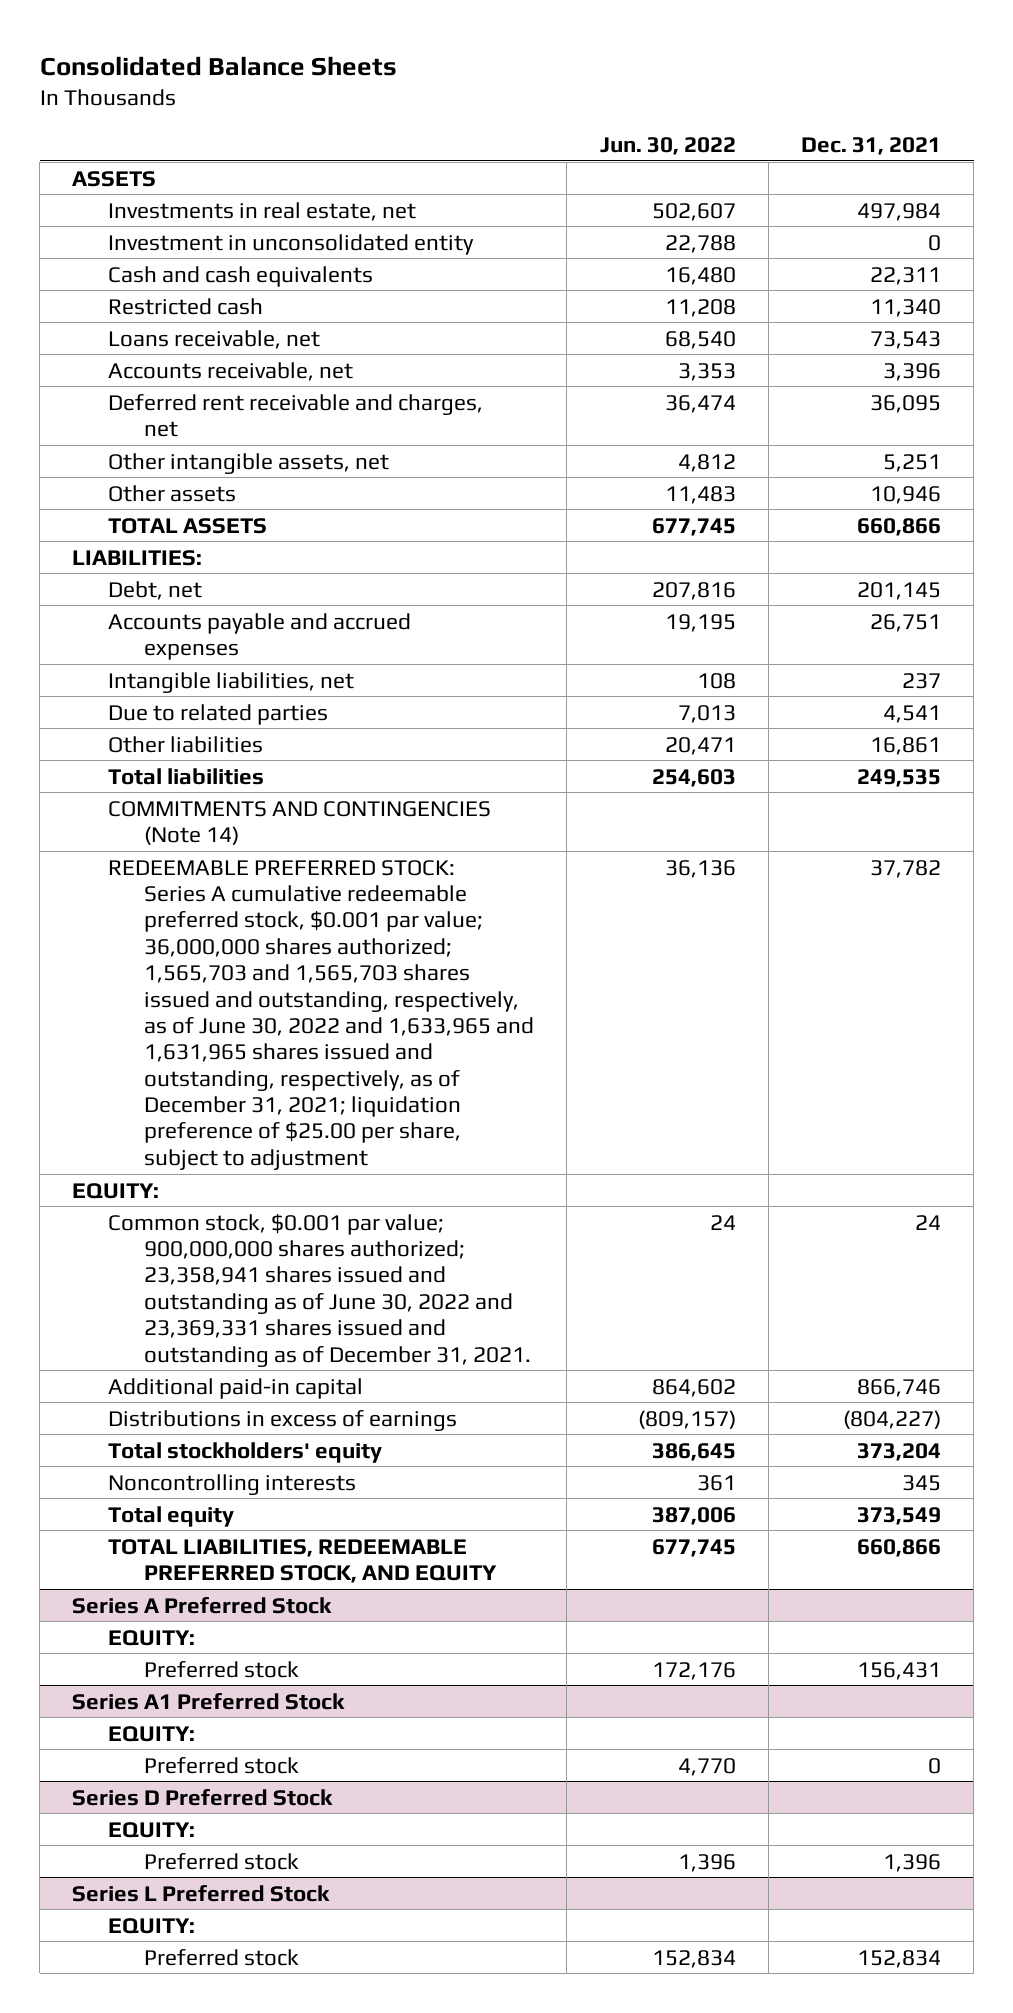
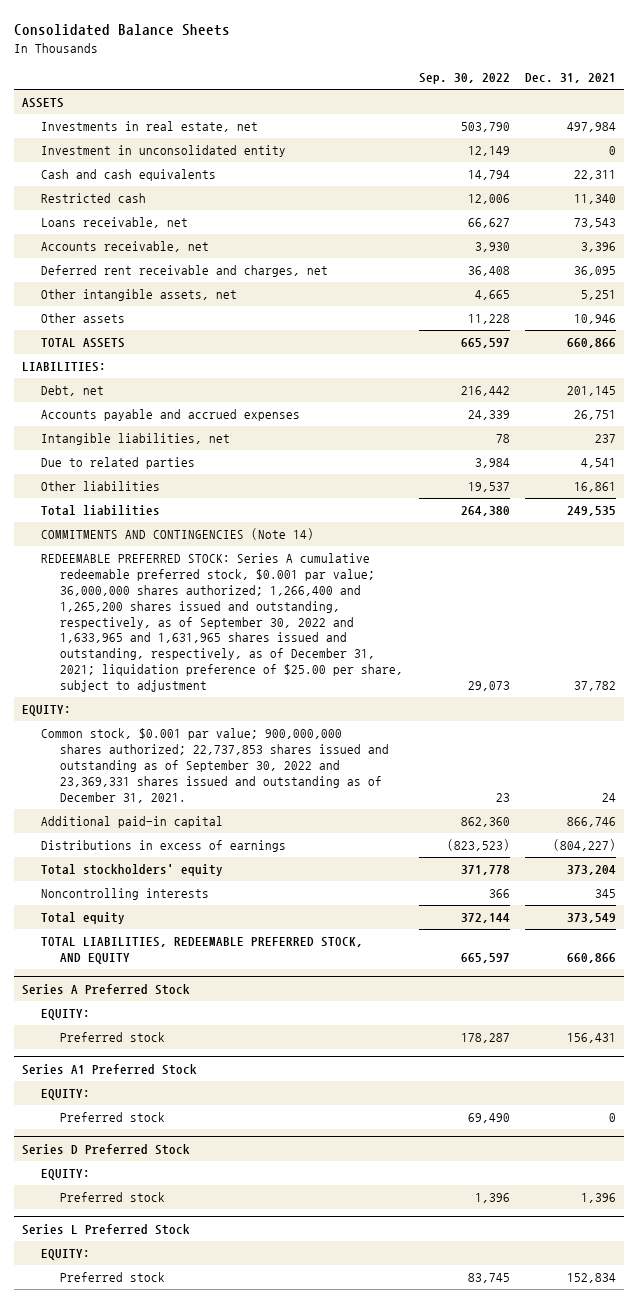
- | Jun. 30, 2022 | Dec. 31, 2021
+ | Sep. 30, 2022 | Dec. 31, 2021
- REDEEMABLE PREFERRED STOCK: Series A cumulative redeemable preferred stock, $0.001 par value; 36,000,000 shares authorized; 1,565,703 and 1,565,703 shares issued and outstanding, respectively, as of June 30, 2022 and 1,633,965 and 1,631,965 shares issued and outstanding, respectively, as of December 31, 2021; liquidation preference of $25.00 per share, subject to adjustment | 36,136 | 37,782
+ REDEEMABLE PREFERRED STOCK: Series A cumulative redeemable preferred stock, $0.001 par value; 36,000,000 shares authorized; 1,266,400 and 1,265,200 shares issued and outstanding, respectively, as of September 30, 2022 and 1,633,965 and 1,631,965 shares issued and outstanding, respectively, as of December 31, 2021; liquidation preference of $25.00 per share, subject to adjustment | 29,073 | 37,782
- Common stock, $0.001 par value; 900,000,000 shares authorized; 23,358,941 shares issued and outstanding as of June 30, 2022 and 23,369,331 shares issued and outstanding as of December 31, 2021. | 24 | 24
+ Common stock, $0.001 par value; 900,000,000 shares authorized; 22,737,853 shares issued and outstanding as of September 30, 2022 and 23,369,331 shares issued and outstanding as of December 31, 2021. | 23 | 24

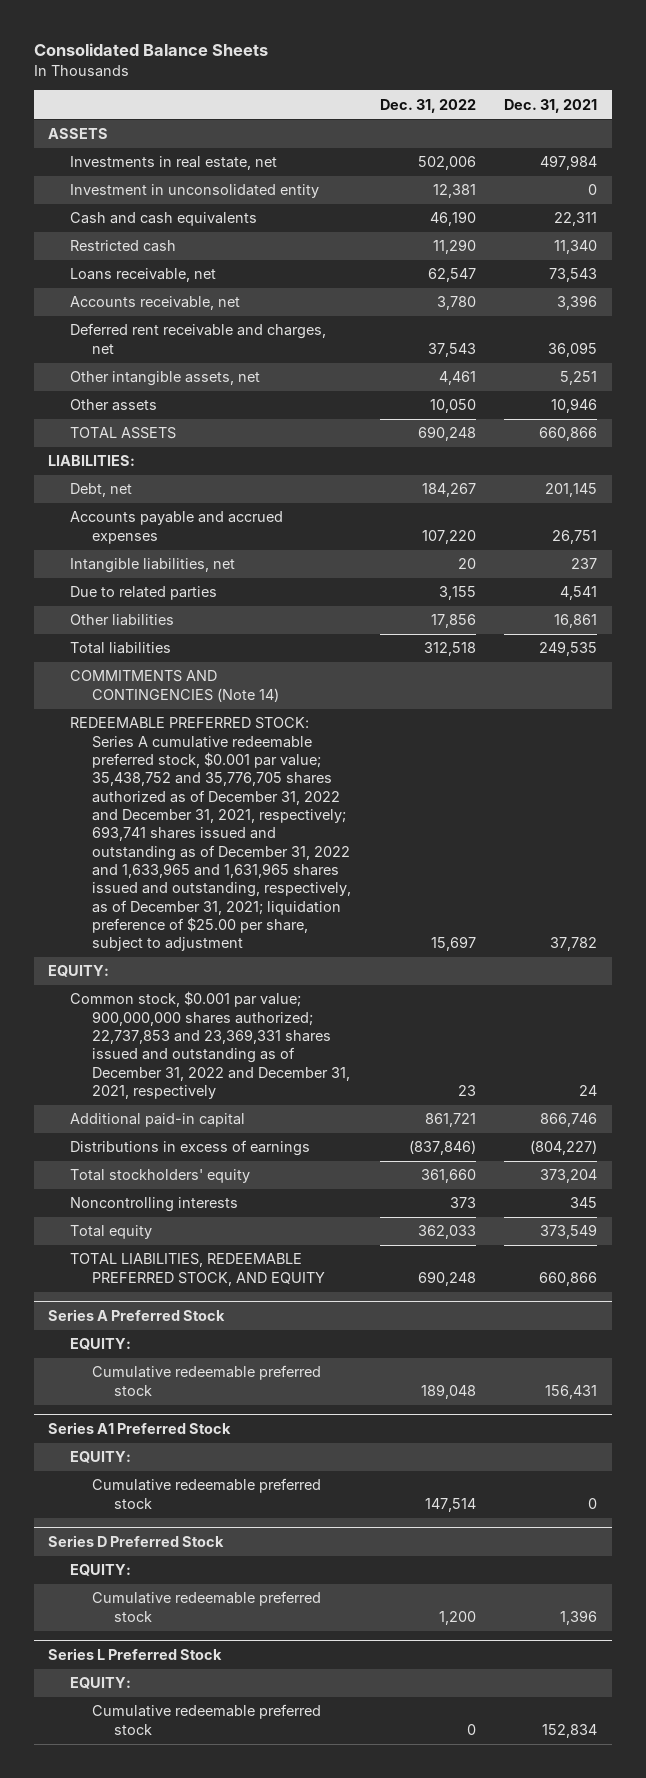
- | Sep. 30, 2022 | Dec. 31, 2021
+ | Dec. 31, 2022 | Dec. 31, 2021
- REDEEMABLE PREFERRED STOCK: Series A cumulative redeemable preferred stock, $0.001 par value; 36,000,000 shares authorized; 1,266,400 and 1,265,200 shares issued and outstanding, respectively, as of September 30, 2022 and 1,633,965 and 1,631,965 shares issued and outstanding, respectively, as of December 31, 2021; liquidation preference of $25.00 per share, subject to adjustment | 29,073 | 37,782
+ REDEEMABLE PREFERRED STOCK: Series A cumulative redeemable preferred stock, $0.001 par value; 35,438,752 and 35,776,705 shares authorized as of December 31, 2022 and December 31, 2021, respectively; 693,741 shares issued and outstanding as of December 31, 2022 and 1,633,965 and 1,631,965 shares issued and outstanding, respectively, as of December 31, 2021; liquidation preference of $25.00 per share, subject to adjustment | 15,697 | 37,782
- Common stock, $0.001 par value; 900,000,000 shares authorized; 22,737,853 shares issued and outstanding as of September 30, 2022 and 23,369,331 shares issued and outstanding as of December 31, 2021. | 23 | 24
+ Common stock, $0.001 par value; 900,000,000 shares authorized; 22,737,853 and 23,369,331 shares issued and outstanding as of December 31, 2022 and December 31, 2021, respectively | 23 | 24
@ Series A Preferred Stock
- Preferred stock | 178,287 | 156,431
+ Cumulative redeemable preferred stock | 189,048 | 156,431
@ Series A1 Preferred Stock
- Preferred stock | 69,490 | 0
+ Cumulative redeemable preferred stock | 147,514 | 0
@ Series D Preferred Stock
- Preferred stock | 1,396 | 1,396
+ Cumulative redeemable preferred stock | 1,200 | 1,396
@ Series L Preferred Stock
- Preferred stock | 83,745 | 152,834
+ Cumulative redeemable preferred stock | 0 | 152,834

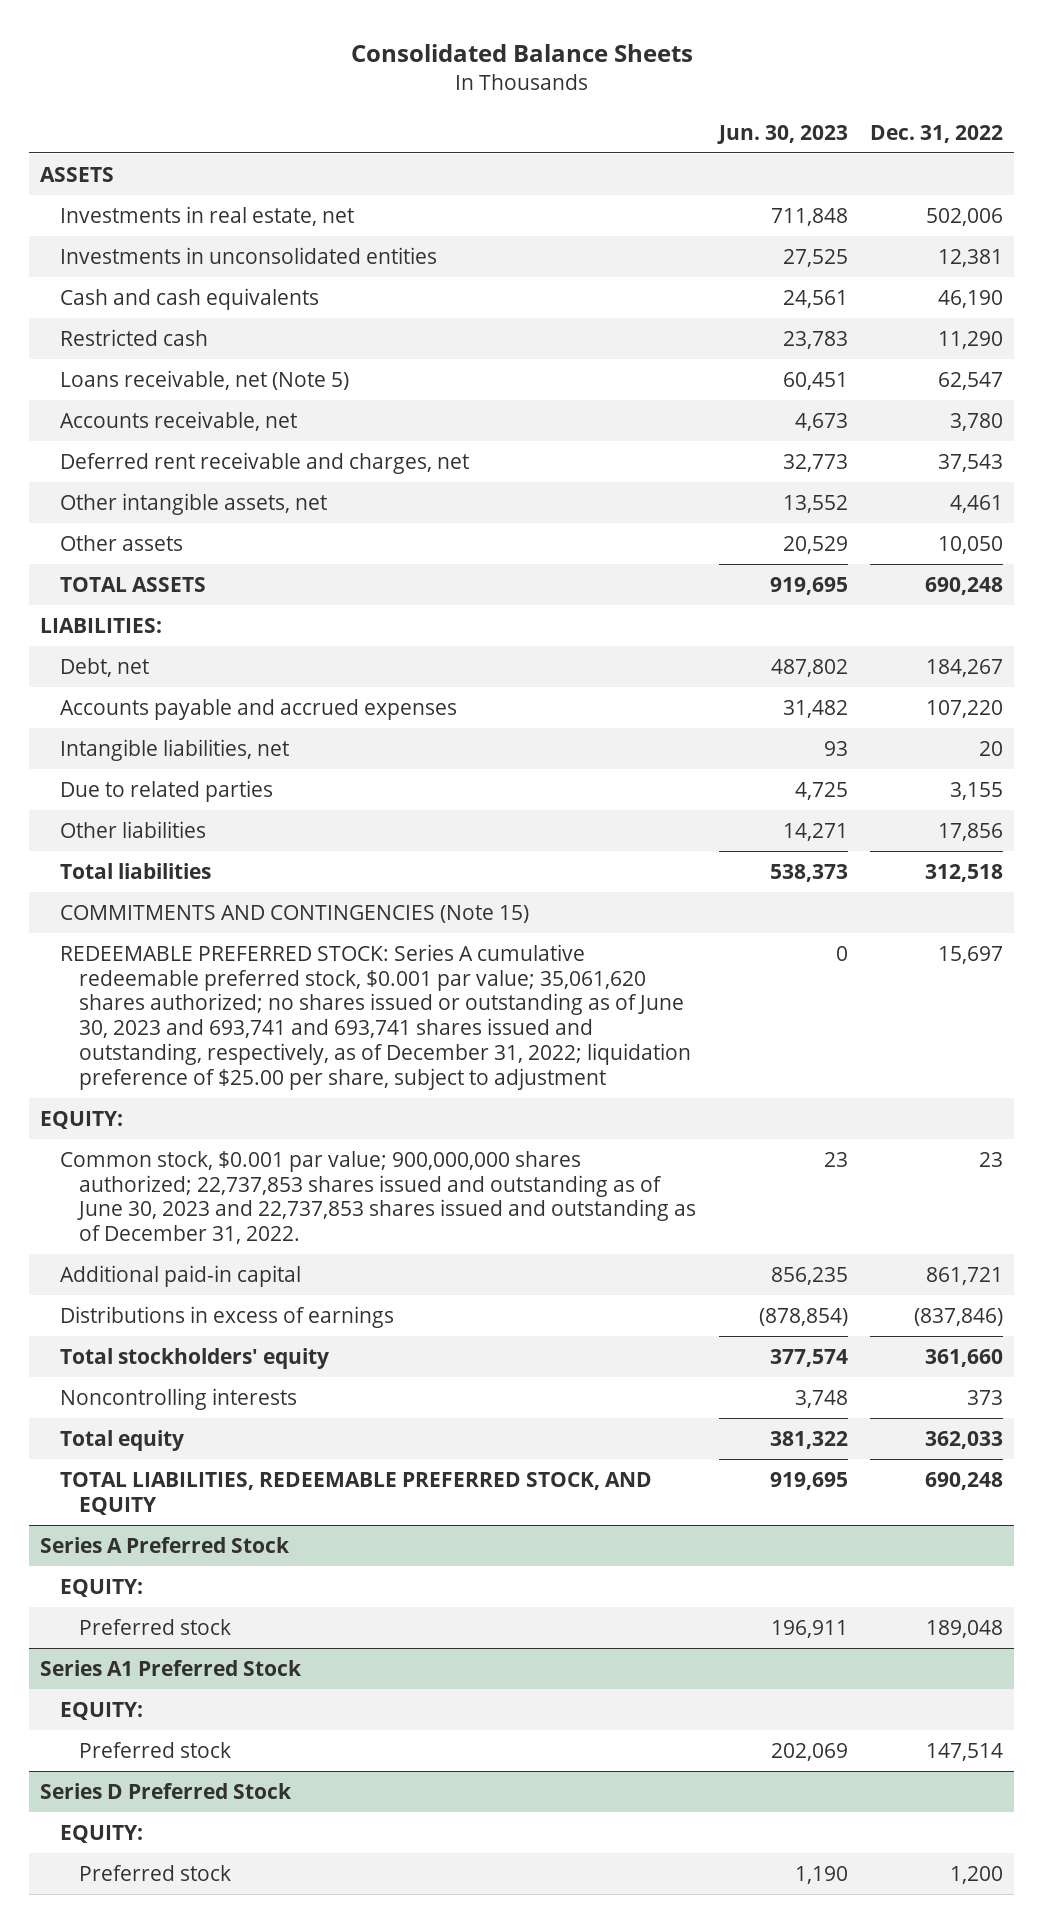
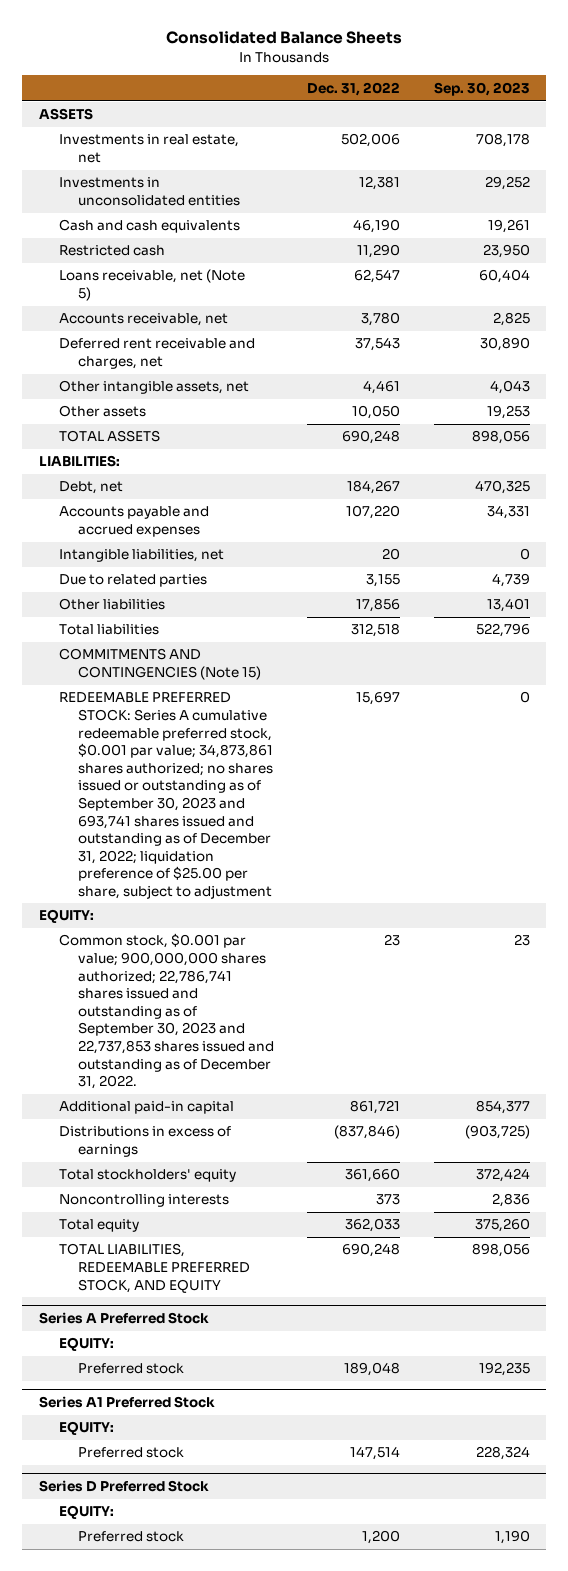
- | Jun. 30, 2023 | Dec. 31, 2022
+ | Dec. 31, 2022 | Sep. 30, 2023
- REDEEMABLE PREFERRED STOCK: Series A cumulative redeemable preferred stock, $0.001 par value; 35,061,620 shares authorized; no shares issued or outstanding as of June 30, 2023 and 693,741 and 693,741 shares issued and outstanding, respectively, as of December 31, 2022; liquidation preference of $25.00 per share, subject to adjustment | 0 | 15,697
+ REDEEMABLE PREFERRED STOCK: Series A cumulative redeemable preferred stock, $0.001 par value; 34,873,861 shares authorized; no shares issued or outstanding as of September 30, 2023 and 693,741 shares issued and outstanding as of December 31, 2022; liquidation preference of $25.00 per share, subject to adjustment | 15,697 | 0
- Common stock, $0.001 par value; 900,000,000 shares authorized; 22,737,853 shares issued and outstanding as of June 30, 2023 and 22,737,853 shares issued and outstanding as of December 31, 2022. | 23 | 23
+ Common stock, $0.001 par value; 900,000,000 shares authorized; 22,786,741 shares issued and outstanding as of September 30, 2023 and 22,737,853 shares issued and outstanding as of December 31, 2022. | 23 | 23

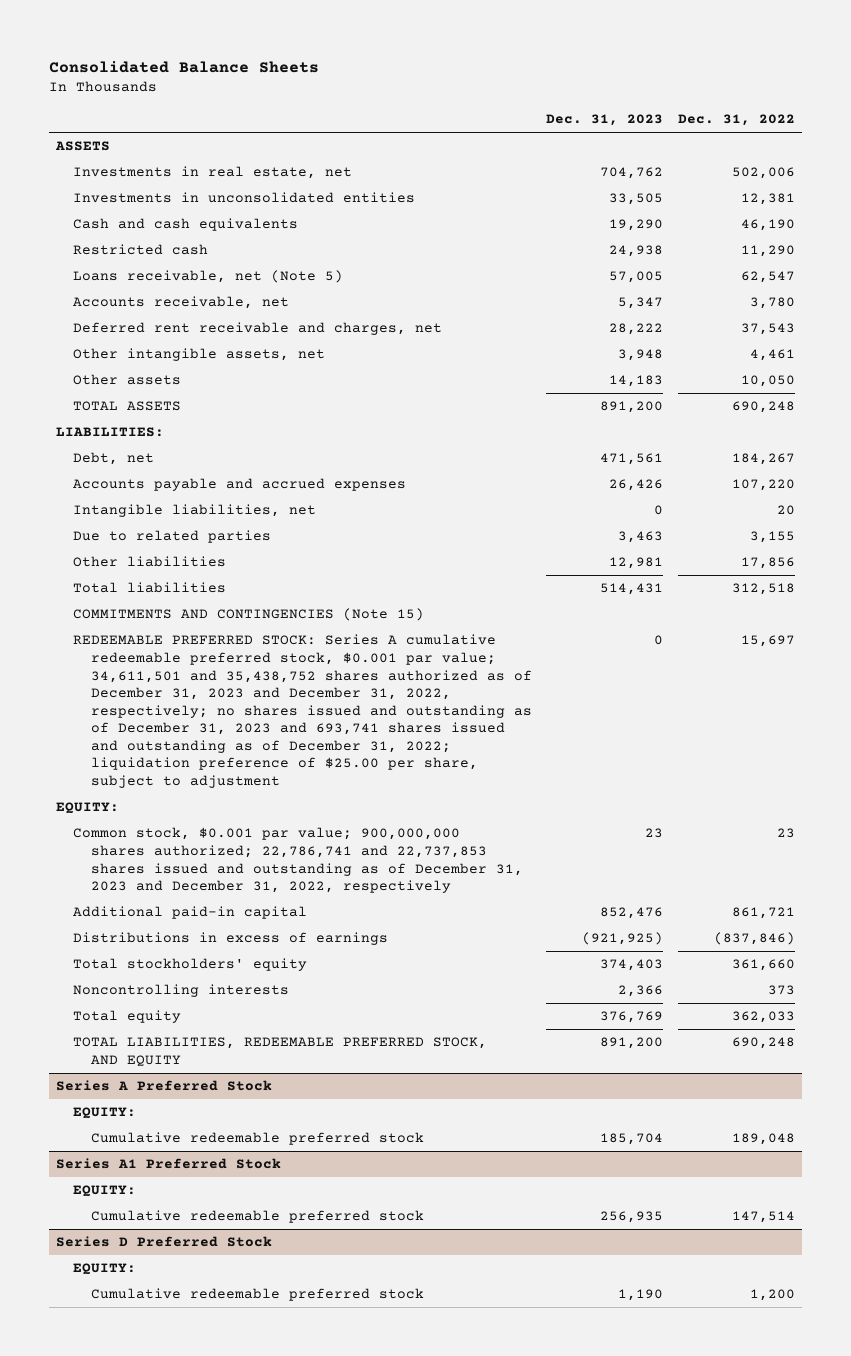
- | Dec. 31, 2022 | Sep. 30, 2023
+ | Dec. 31, 2023 | Dec. 31, 2022
- REDEEMABLE PREFERRED STOCK: Series A cumulative redeemable preferred stock, $0.001 par value; 34,873,861 shares authorized; no shares issued or outstanding as of September 30, 2023 and 693,741 shares issued and outstanding as of December 31, 2022; liquidation preference of $25.00 per share, subject to adjustment | 15,697 | 0
+ REDEEMABLE PREFERRED STOCK: Series A cumulative redeemable preferred stock, $0.001 par value; 34,611,501 and 35,438,752 shares authorized as of December 31, 2023 and December 31, 2022, respectively; no shares issued and outstanding as of December 31, 2023 and 693,741 shares issued and outstanding as of December 31, 2022; liquidation preference of $25.00 per share, subject to adjustment | 0 | 15,697
- Common stock, $0.001 par value; 900,000,000 shares authorized; 22,786,741 shares issued and outstanding as of September 30, 2023 and 22,737,853 shares issued and outstanding as of December 31, 2022. | 23 | 23
+ Common stock, $0.001 par value; 900,000,000 shares authorized; 22,786,741 and 22,737,853 shares issued and outstanding as of December 31, 2023 and December 31, 2022, respectively | 23 | 23
@ Series A Preferred Stock
- Preferred stock | 189,048 | 192,235
+ Cumulative redeemable preferred stock | 185,704 | 189,048
@ Series A1 Preferred Stock
- Preferred stock | 147,514 | 228,324
+ Cumulative redeemable preferred stock | 256,935 | 147,514
@ Series D Preferred Stock
- Preferred stock | 1,200 | 1,190
+ Cumulative redeemable preferred stock | 1,190 | 1,200

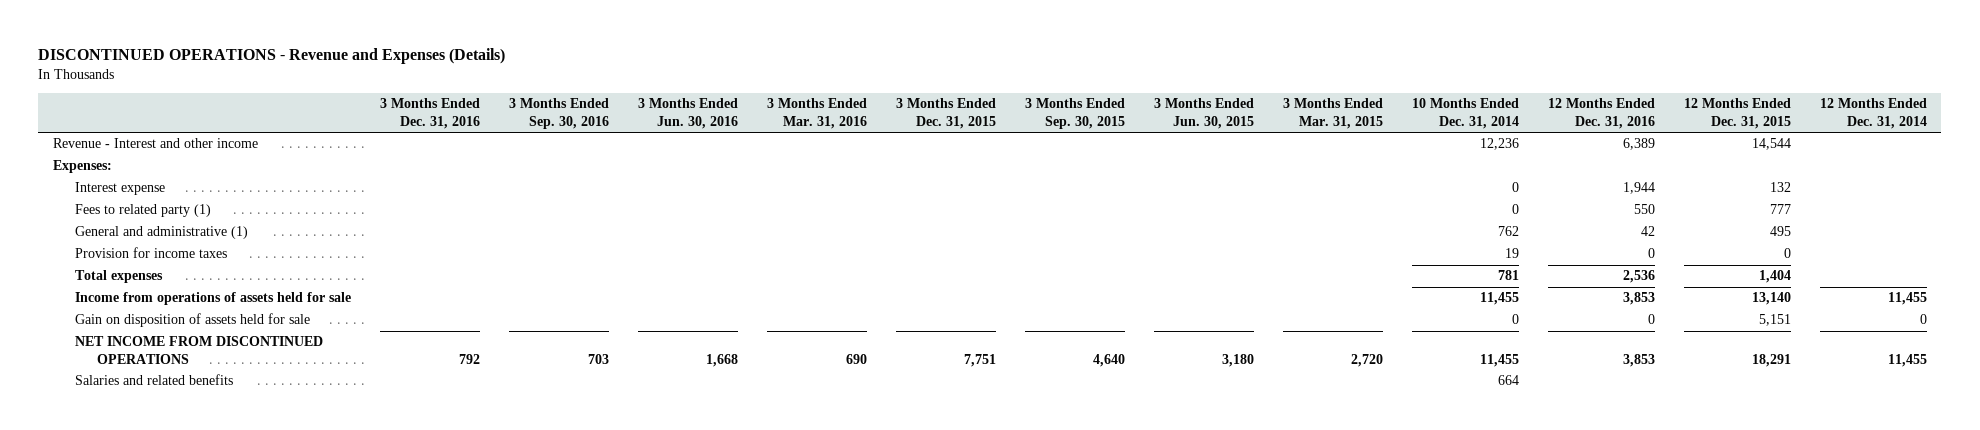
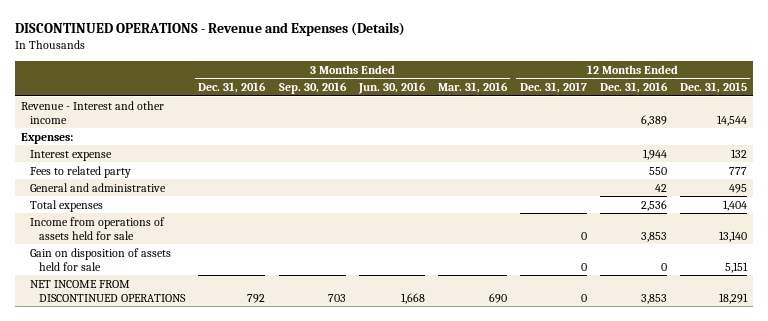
- | 3 Months Ended Dec. 31, 2016 | 3 Months Ended Sep. 30, 2016 | 3 Months Ended Jun. 30, 2016 | 3 Months Ended Mar. 31, 2016 | 3 Months Ended Dec. 31, 2015 | 3 Months Ended Sep. 30, 2015 | 3 Months Ended Jun. 30, 2015 | 3 Months Ended Mar. 31, 2015 | 10 Months Ended Dec. 31, 2014 | 12 Months Ended Dec. 31, 2016 | 12 Months Ended Dec. 31, 2015 | 12 Months Ended Dec. 31, 2014
+ | 3 Months Ended Dec. 31, 2016 | 3 Months Ended Sep. 30, 2016 | 3 Months Ended Jun. 30, 2016 | 3 Months Ended Mar. 31, 2016 | 12 Months Ended Dec. 31, 2017 | 12 Months Ended Dec. 31, 2016 | 12 Months Ended Dec. 31, 2015
- Fees to related party (1) | | | | | | | | | 0 | 550 | 777 |
- General and administrative (1) | | | | | | | | | 762 | 42 | 495 |
- Provision for income taxes | | | | | | | | | 19 | 0 | 0 |
+ Fees to related party | | | | | | 550 | 777
+ General and administrative | | | | | | 42 | 495
- Salaries and related benefits | | | | | | | | | 664 | | |

